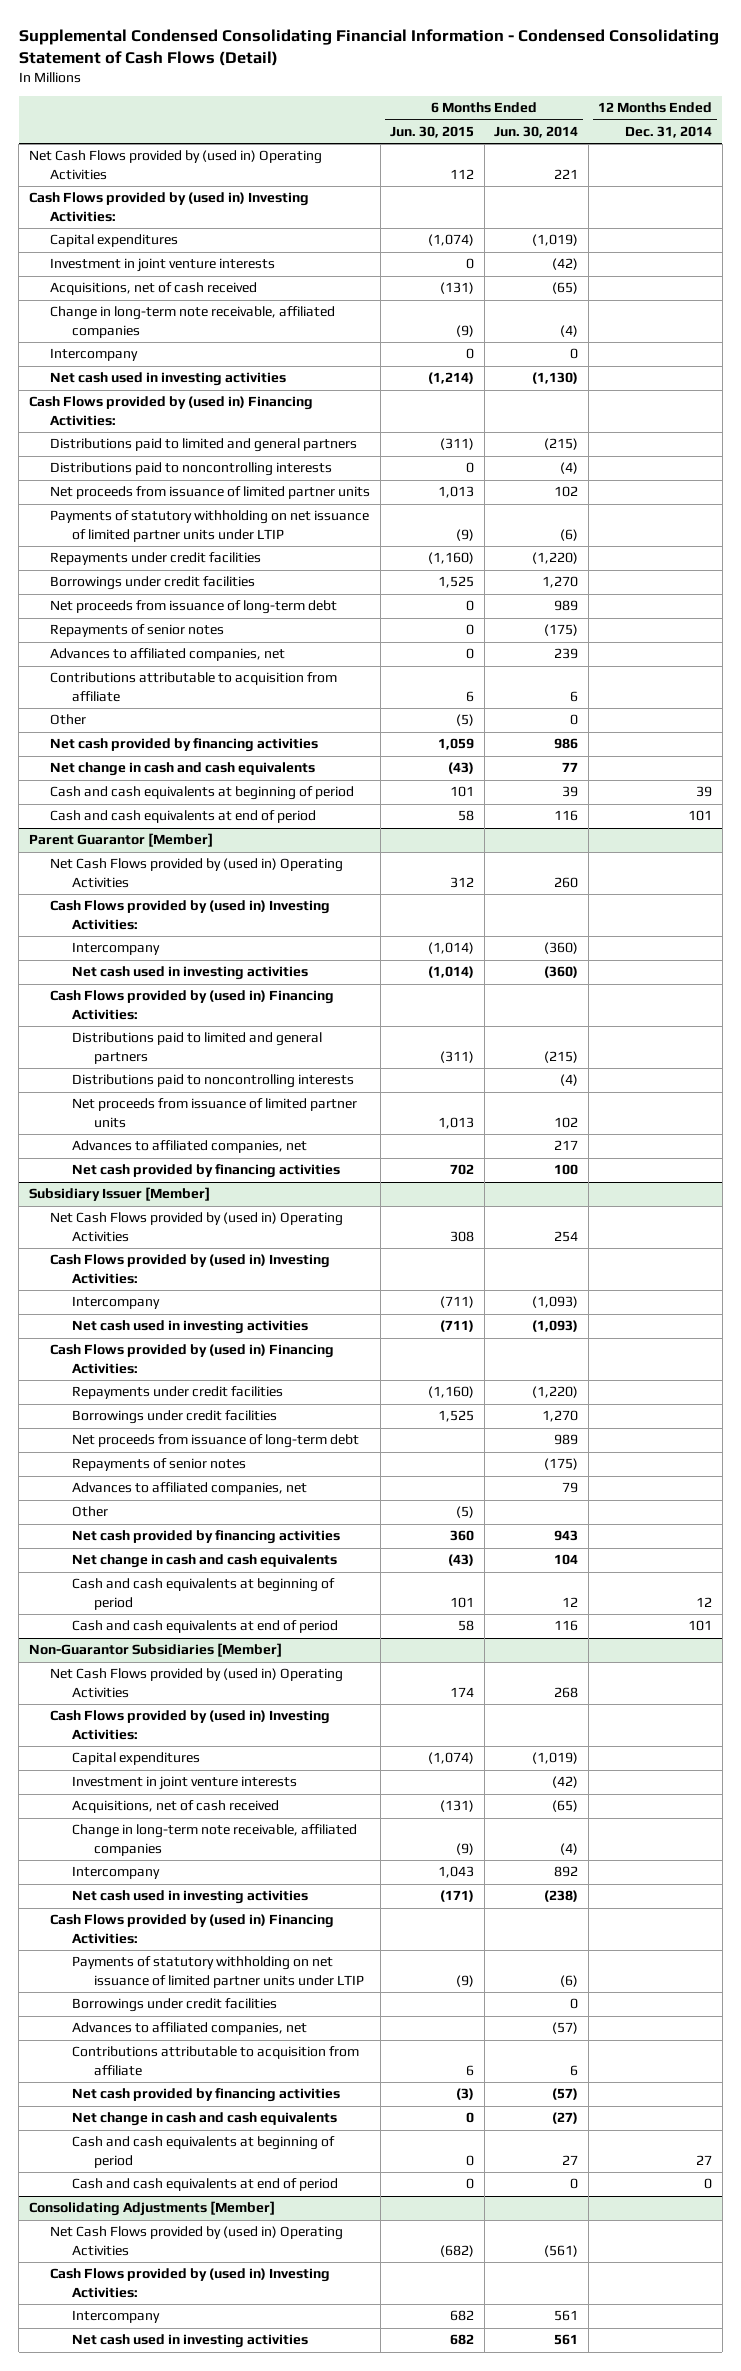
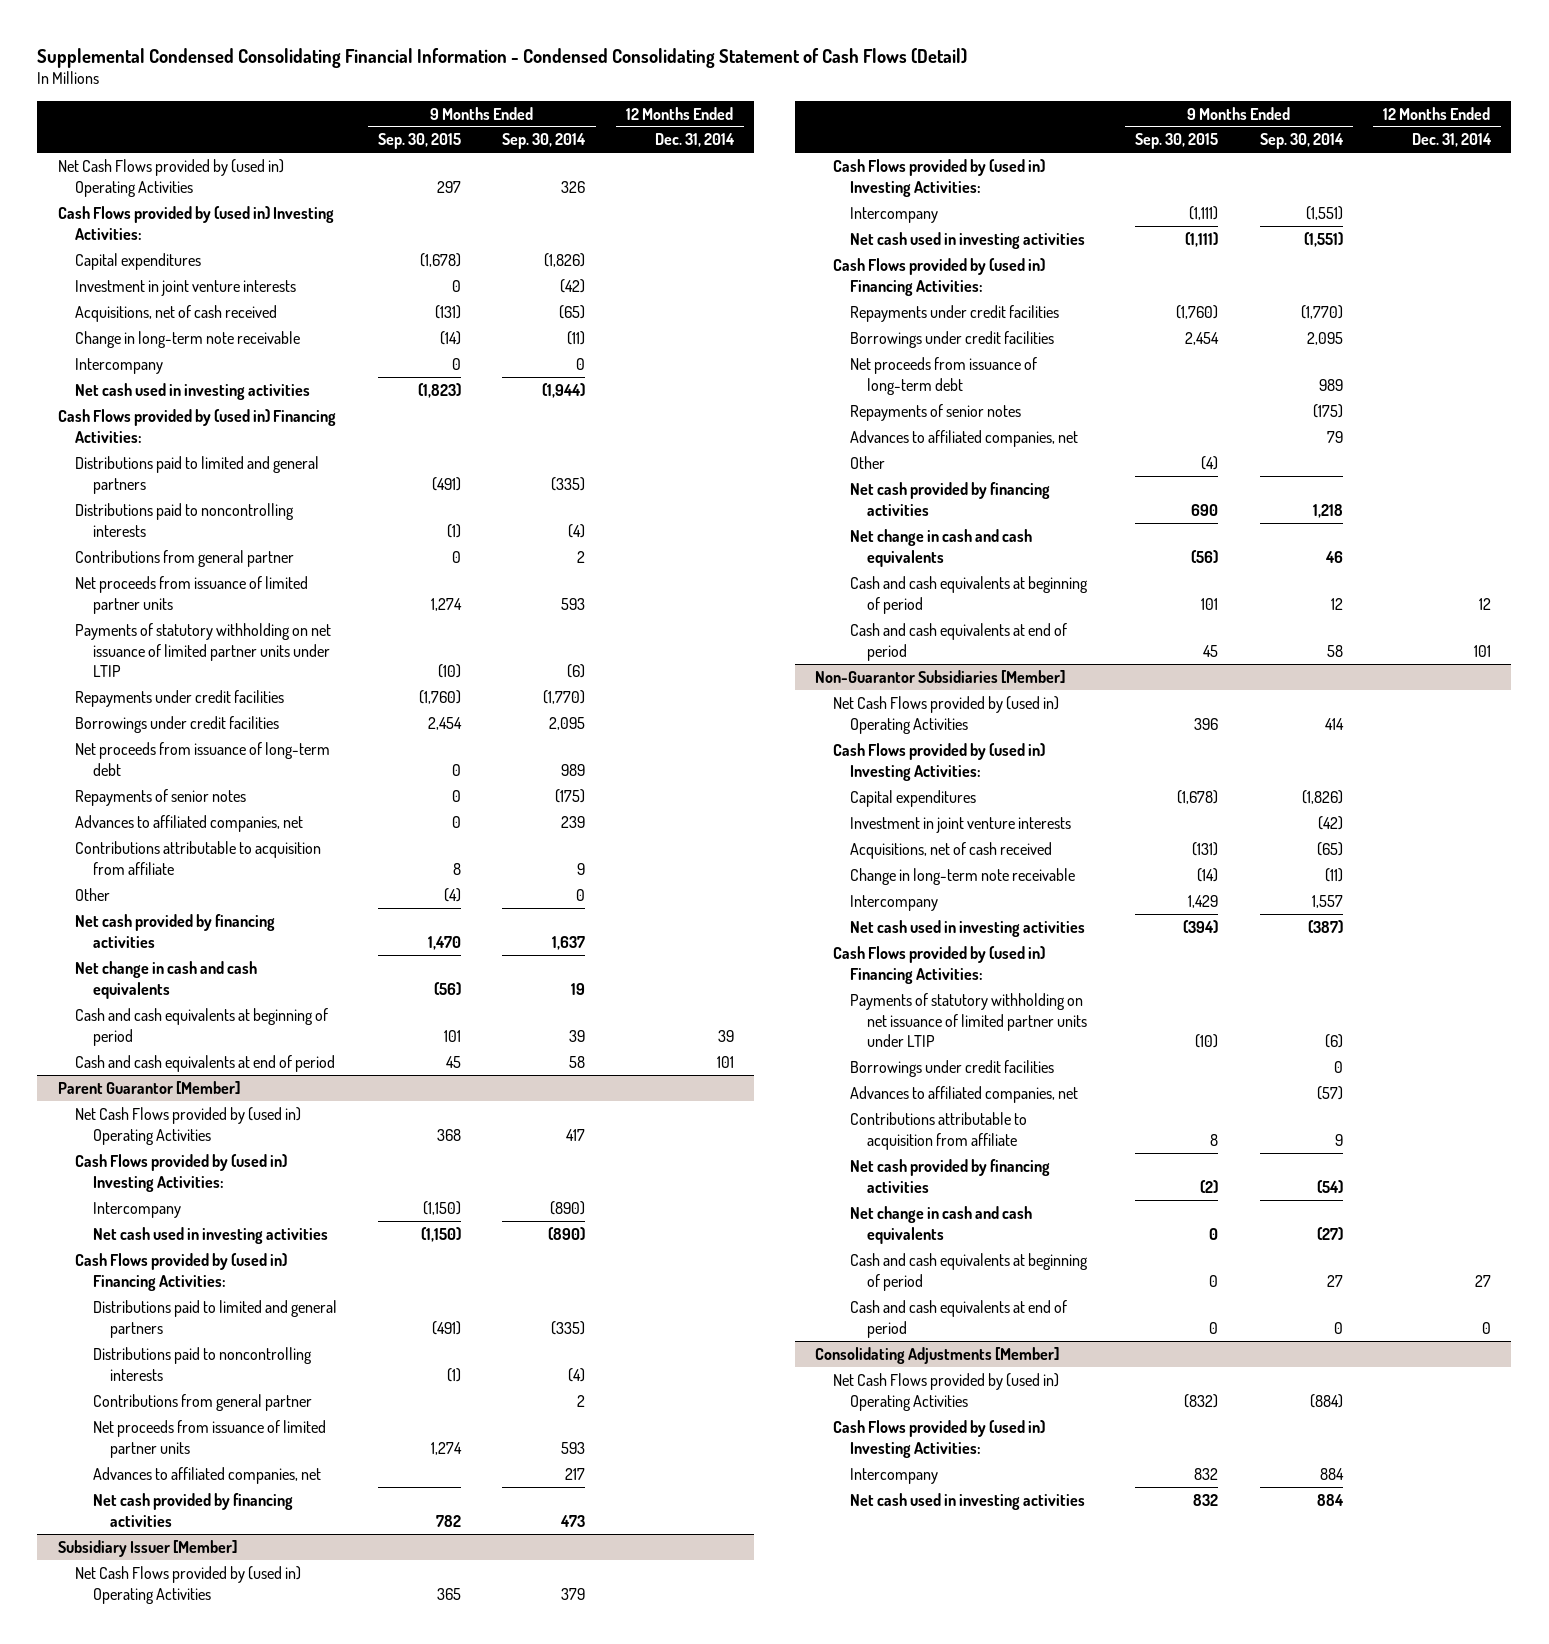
- | 6 Months Ended Jun. 30, 2015 | 6 Months Ended Jun. 30, 2014 | 12 Months Ended Dec. 31, 2014
+ | 9 Months Ended Sep. 30, 2015 | 9 Months Ended Sep. 30, 2014 | 12 Months Ended Dec. 31, 2014
- Change in long-term note receivable, affiliated companies | (9) | (4) |
+ Change in long-term note receivable | (14) | (11) |
+ Contributions from general partner | 0 | 2 |
@ Parent Guarantor [Member]
+ Contributions from general partner | | 2 |
@ Non-Guarantor Subsidiaries [Member]
- Change in long-term note receivable, affiliated companies | (9) | (4) |
+ Change in long-term note receivable | (14) | (11) |

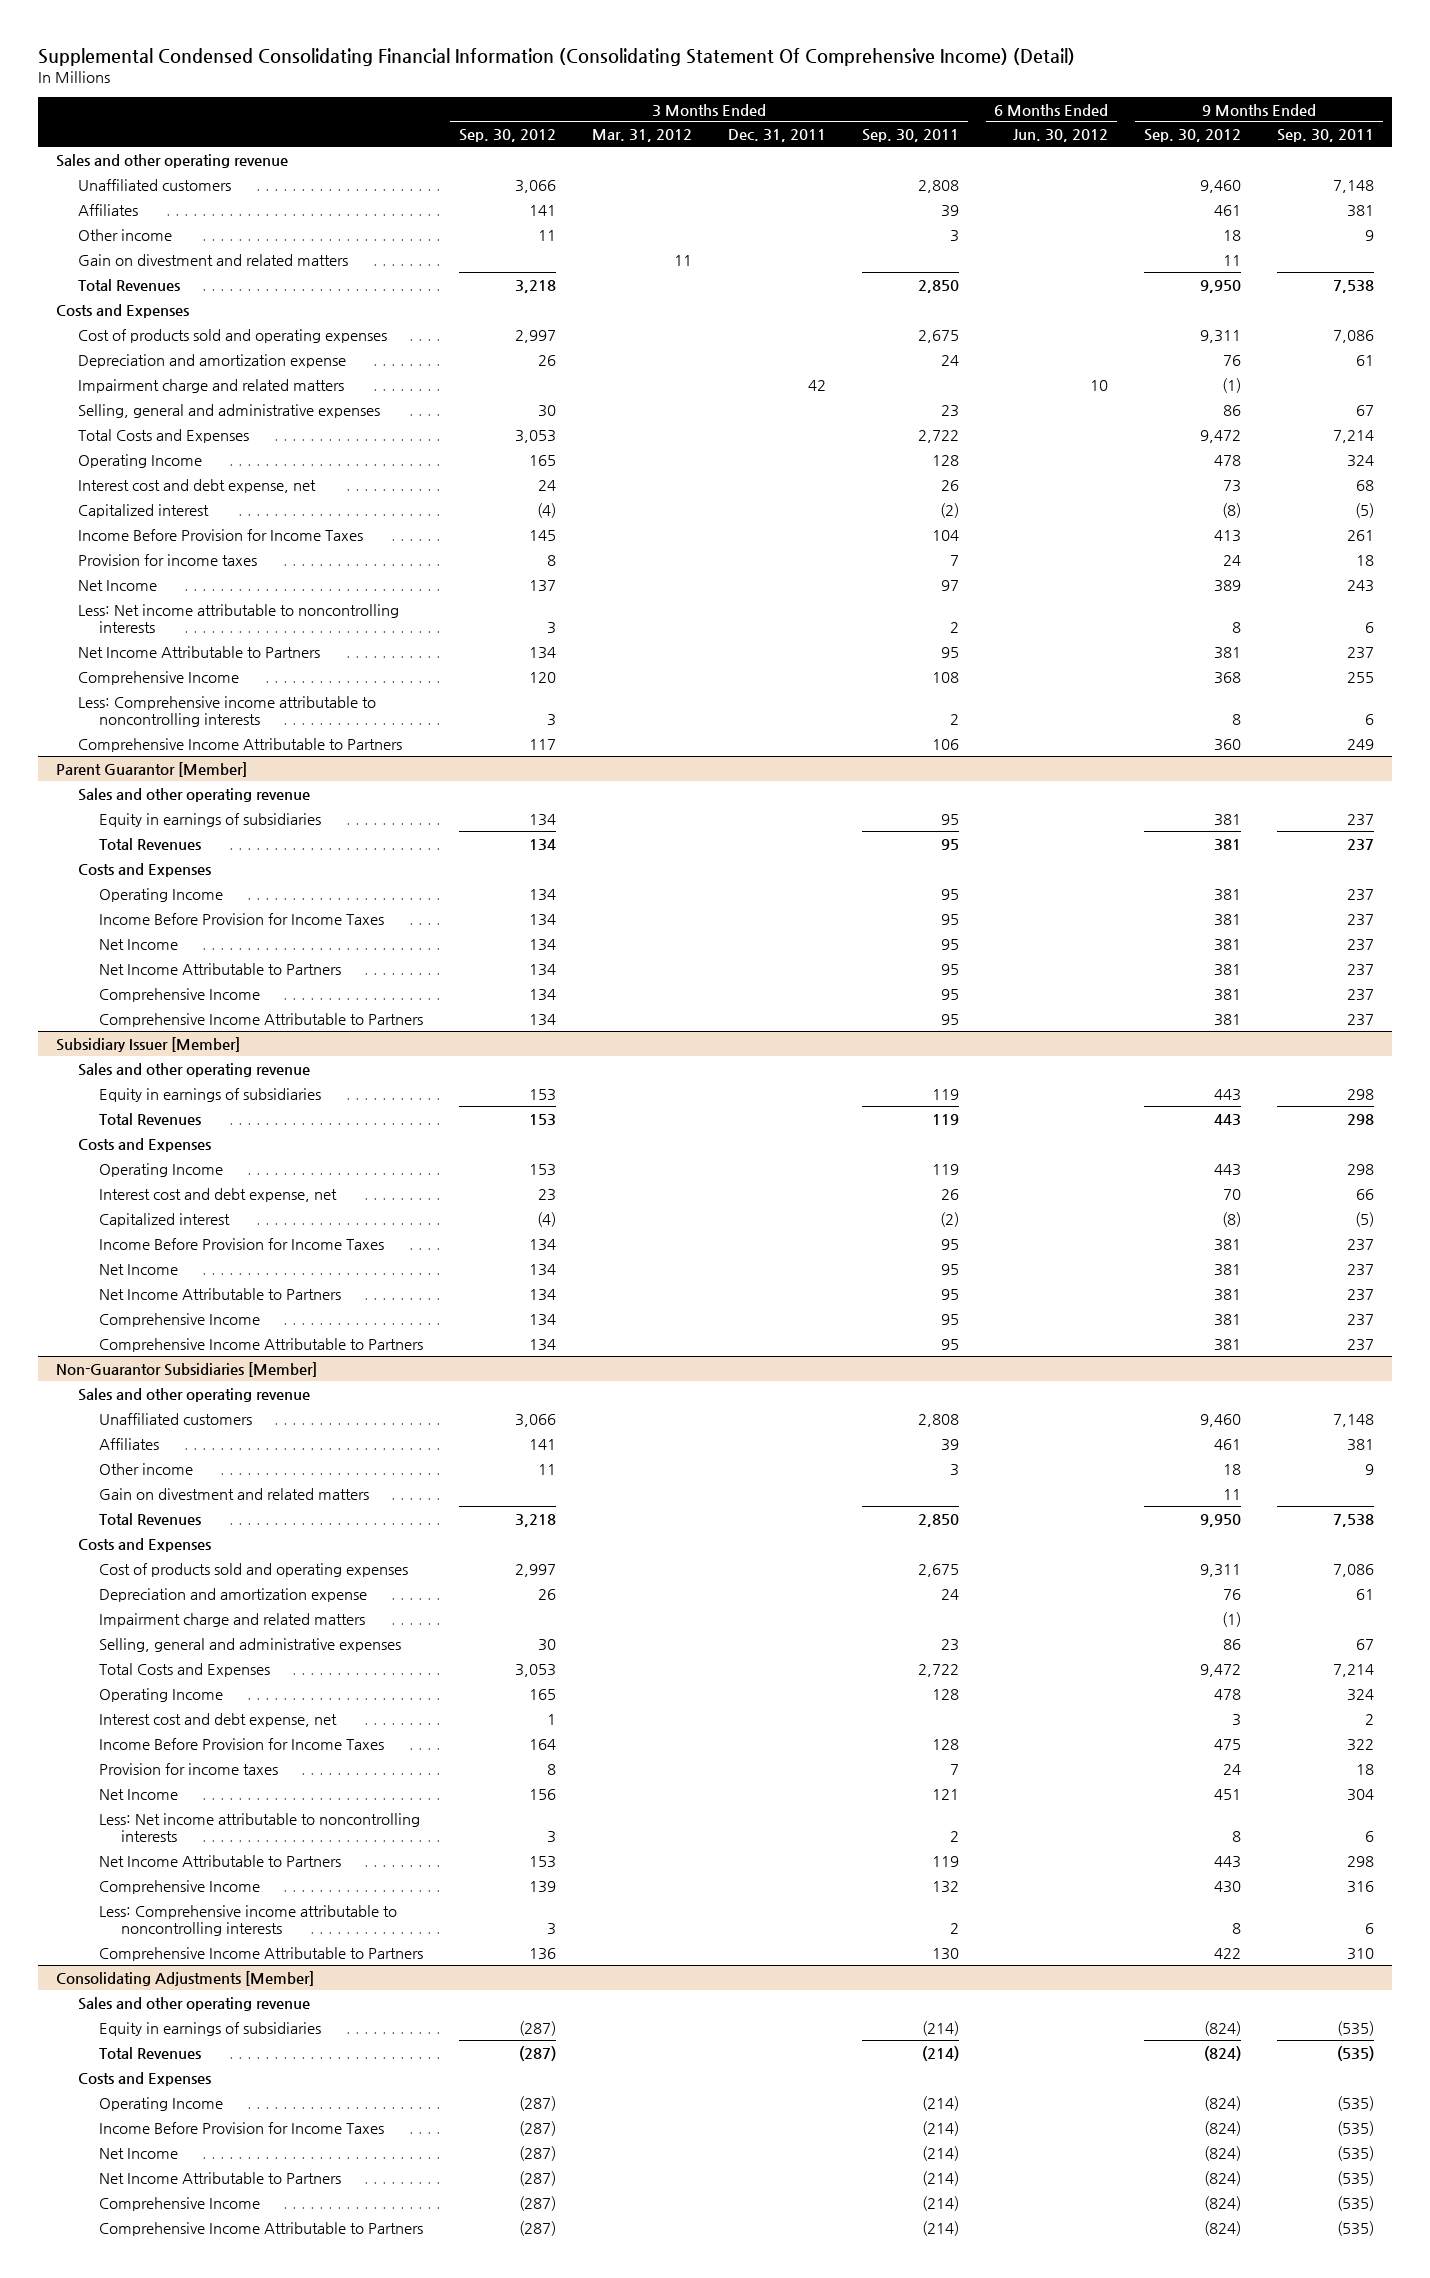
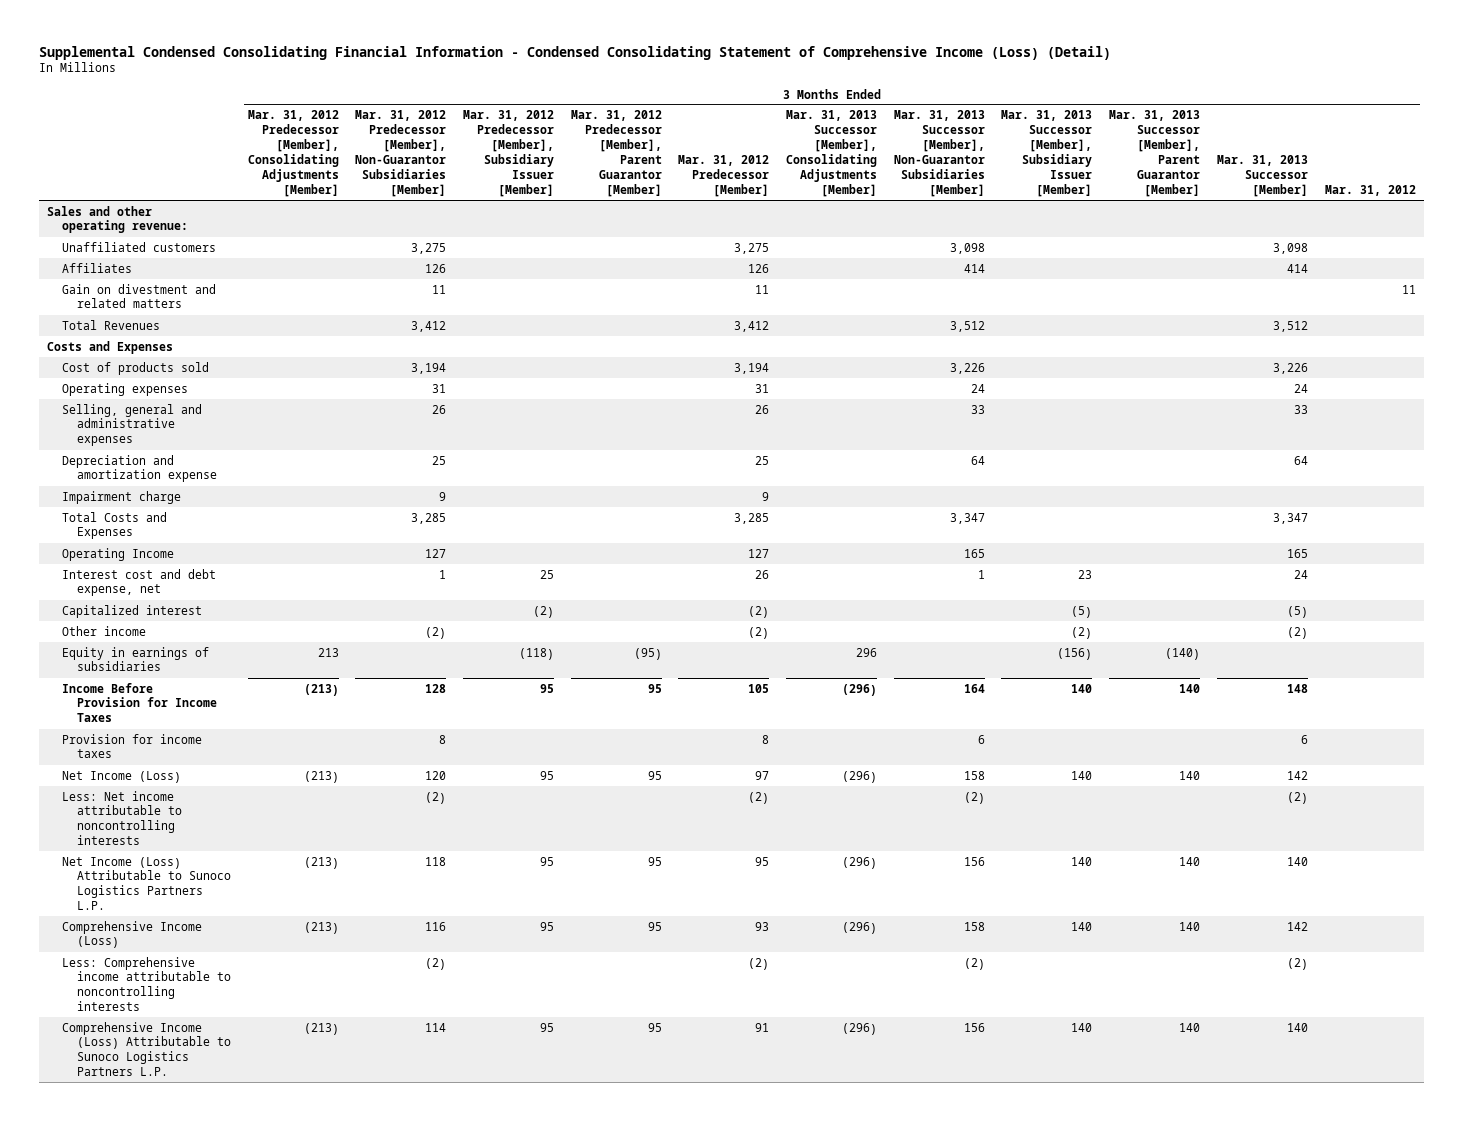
- Supplemental Condensed Consolidating Financial Information (Consolidating Statement Of Comprehensive Income) (Detail)
+ Supplemental Condensed Consolidating Financial Information - Condensed Consolidating Statement of Comprehensive Income (Loss) (Detail)
- | 3 Months Ended Sep. 30, 2012 | 3 Months Ended Mar. 31, 2012 | 3 Months Ended Dec. 31, 2011 | 3 Months Ended Sep. 30, 2011 | 6 Months Ended Jun. 30, 2012 | 9 Months Ended Sep. 30, 2012 | 9 Months Ended Sep. 30, 2011
+ | 3 Months Ended Mar. 31, 2012 Predecessor [Member], Consolidating Adjustments [Member] | 3 Months Ended Mar. 31, 2012 Predecessor [Member], Non-Guarantor Subsidiaries [Member] | 3 Months Ended Mar. 31, 2012 Predecessor [Member], Subsidiary Issuer [Member] | 3 Months Ended Mar. 31, 2012 Predecessor [Member], Parent Guarantor [Member] | 3 Months Ended Mar. 31, 2012 Predecessor [Member] | 3 Months Ended Mar. 31, 2013 Successor [Member], Consolidating Adjustments [Member] | 3 Months Ended Mar. 31, 2013 Successor [Member], Non-Guarantor Subsidiaries [Member] | 3 Months Ended Mar. 31, 2013 Successor [Member], Subsidiary Issuer [Member] | 3 Months Ended Mar. 31, 2013 Successor [Member], Parent Guarantor [Member] | 3 Months Ended Mar. 31, 2013 Successor [Member] | 3 Months Ended Mar. 31, 2012
- Sales and other operating revenue
+ Sales and other operating revenue:
- Cost of products sold and operating expenses | 2,997 | | | 2,675 | | 9,311 | 7,086
- Impairment charge and related matters | | | 42 | | 10 | (1) |
+ Cost of products sold | | 3,194 | | | 3,194 | | 3,226 | | | 3,226 |
+ Operating expenses | | 31 | | | 31 | | 24 | | | 24 |
moved down: Depreciation and amortization expense | | 25 | | | 25 | | 64 | | | 64 |
+ Impairment charge | | 9 | | | 9 | | | | | |
moved down: Other income | | (2) | | | (2) | | | (2) | | (2) |
+ Equity in earnings of subsidiaries | 213 | | (118) | (95) | | 296 | | (156) | (140) | |
- Net Income | 137 | | | 97 | | 389 | 243
+ Net Income (Loss) | (213) | 120 | 95 | 95 | 97 | (296) | 158 | 140 | 140 | 142 |
- Net Income Attributable to Partners | 134 | | | 95 | | 381 | 237
- Comprehensive Income | 120 | | | 108 | | 368 | 255
+ Net Income (Loss) Attributable to Sunoco Logistics Partners L.P. | (213) | 118 | 95 | 95 | 95 | (296) | 156 | 140 | 140 | 140 |
+ Comprehensive Income (Loss) | (213) | 116 | 95 | 95 | 93 | (296) | 158 | 140 | 140 | 142 |
- Comprehensive Income Attributable to Partners | 117 | | | 106 | | 360 | 249
- Parent Guarantor [Member]
- Sales and other operating revenue
- Equity in earnings of subsidiaries | 134 | | | 95 | | 381 | 237
- Total Revenues | 134 | | | 95 | | 381 | 237
- Costs and Expenses
- Operating Income | 134 | | | 95 | | 381 | 237
- Income Before Provision for Income Taxes | 134 | | | 95 | | 381 | 237
- Net Income | 134 | | | 95 | | 381 | 237
- Net Income Attributable to Partners | 134 | | | 95 | | 381 | 237
- Comprehensive Income | 134 | | | 95 | | 381 | 237
- Comprehensive Income Attributable to Partners | 134 | | | 95 | | 381 | 237
- Subsidiary Issuer [Member]
- Sales and other operating revenue
- Equity in earnings of subsidiaries | 153 | | | 119 | | 443 | 298
- Total Revenues | 153 | | | 119 | | 443 | 298
- Costs and Expenses
- Operating Income | 153 | | | 119 | | 443 | 298
- Interest cost and debt expense, net | 23 | | | 26 | | 70 | 66
- Capitalized interest | (4) | | | (2) | | (8) | (5)
- Income Before Provision for Income Taxes | 134 | | | 95 | | 381 | 237
- Net Income | 134 | | | 95 | | 381 | 237
- Net Income Attributable to Partners | 134 | | | 95 | | 381 | 237
- Comprehensive Income | 134 | | | 95 | | 381 | 237
- Comprehensive Income Attributable to Partners | 134 | | | 95 | | 381 | 237
- Non-Guarantor Subsidiaries [Member]
- Sales and other operating revenue
- Unaffiliated customers | 3,066 | | | 2,808 | | 9,460 | 7,148
- Affiliates | 141 | | | 39 | | 461 | 381
- Other income | 11 | | | 3 | | 18 | 9
- Gain on divestment and related matters | | | | | | 11 |
- Total Revenues | 3,218 | | | 2,850 | | 9,950 | 7,538
- Costs and Expenses
- Cost of products sold and operating expenses | 2,997 | | | 2,675 | | 9,311 | 7,086
- Depreciation and amortization expense | 26 | | | 24 | | 76 | 61
- Impairment charge and related matters | | | | | | (1) |
- Selling, general and administrative expenses | 30 | | | 23 | | 86 | 67
- Total Costs and Expenses | 3,053 | | | 2,722 | | 9,472 | 7,214
- Operating Income | 165 | | | 128 | | 478 | 324
- Interest cost and debt expense, net | 1 | | | | | 3 | 2
- Income Before Provision for Income Taxes | 164 | | | 128 | | 475 | 322
- Provision for income taxes | 8 | | | 7 | | 24 | 18
- Net Income | 156 | | | 121 | | 451 | 304
- Less: Net income attributable to noncontrolling interests | 3 | | | 2 | | 8 | 6
- Net Income Attributable to Partners | 153 | | | 119 | | 443 | 298
- Comprehensive Income | 139 | | | 132 | | 430 | 316
- Less: Comprehensive income attributable to noncontrolling interests | 3 | | | 2 | | 8 | 6
- Comprehensive Income Attributable to Partners | 136 | | | 130 | | 422 | 310
- Consolidating Adjustments [Member]
- Sales and other operating revenue
- Equity in earnings of subsidiaries | (287) | | | (214) | | (824) | (535)
- Total Revenues | (287) | | | (214) | | (824) | (535)
- Costs and Expenses
- Operating Income | (287) | | | (214) | | (824) | (535)
- Income Before Provision for Income Taxes | (287) | | | (214) | | (824) | (535)
- Net Income | (287) | | | (214) | | (824) | (535)
- Net Income Attributable to Partners | (287) | | | (214) | | (824) | (535)
- Comprehensive Income | (287) | | | (214) | | (824) | (535)
- Comprehensive Income Attributable to Partners | (287) | | | (214) | | (824) | (535)
+ Comprehensive Income (Loss) Attributable to Sunoco Logistics Partners L.P. | (213) | 114 | 95 | 95 | 91 | (296) | 156 | 140 | 140 | 140 |

